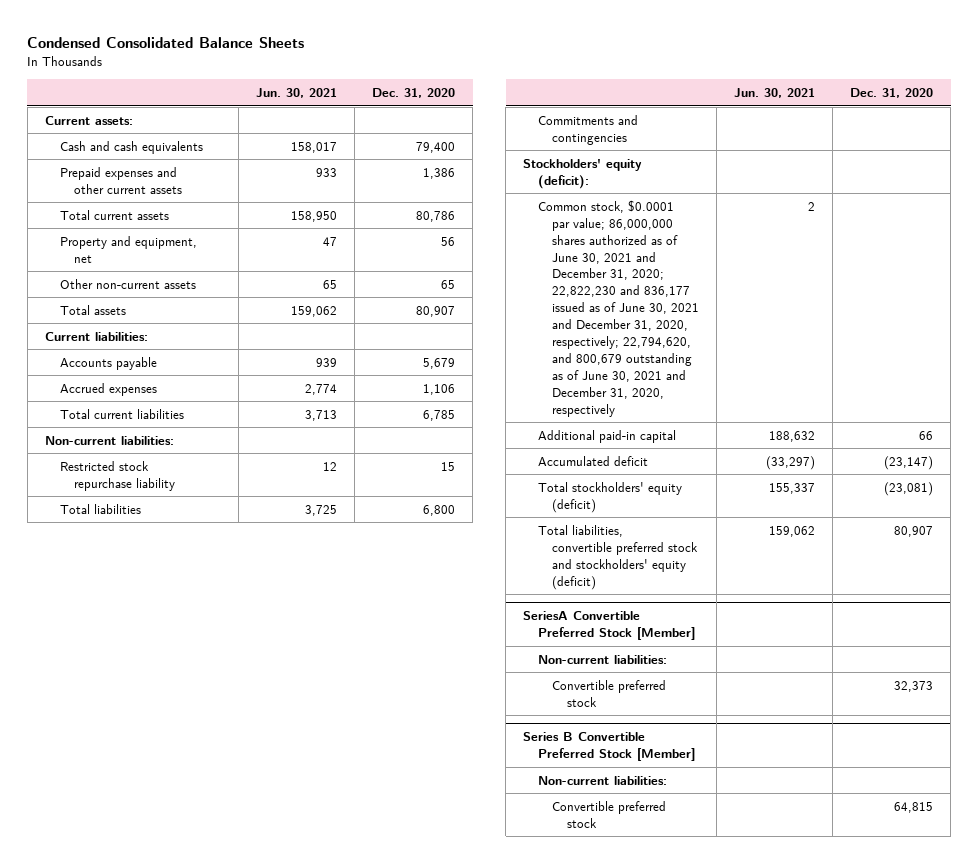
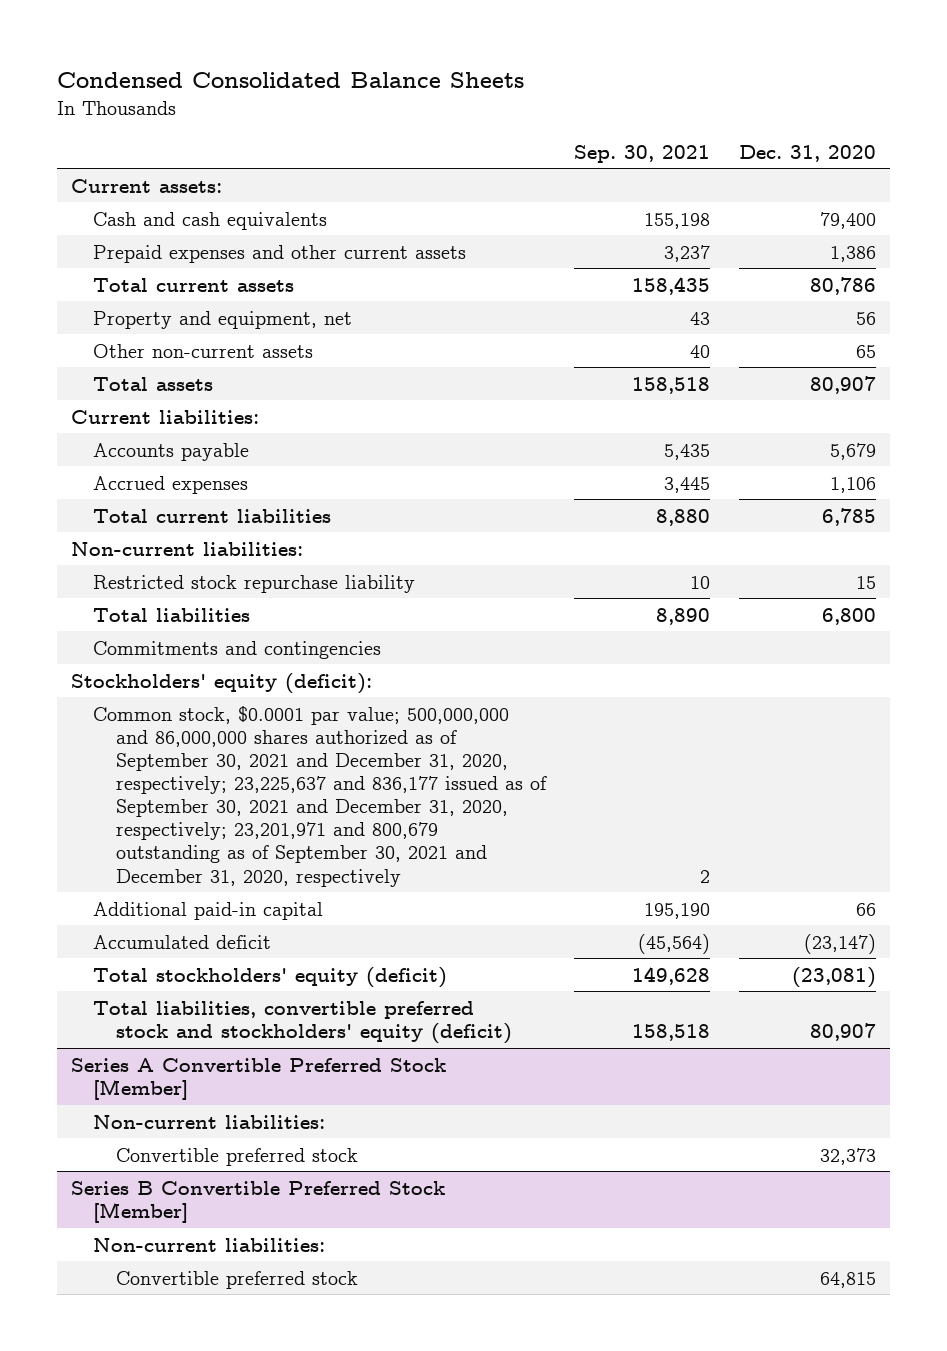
- | Jun. 30, 2021 | Dec. 31, 2020
+ | Sep. 30, 2021 | Dec. 31, 2020
- Common stock, $0.0001 par value; 86,000,000 shares authorized as of June 30, 2021 and December 31, 2020; 22,822,230 and 836,177 issued as of June 30, 2021 and December 31, 2020, respectively; 22,794,620, and 800,679 outstanding as of June 30, 2021 and December 31, 2020, respectively | 2 |
+ Common stock, $0.0001 par value; 500,000,000 and 86,000,000 shares authorized as of September 30, 2021 and December 31, 2020, respectively; 23,225,637 and 836,177 issued as of September 30, 2021 and December 31, 2020, respectively; 23,201,971 and 800,679 outstanding as of September 30, 2021 and December 31, 2020, respectively | 2 |
- SeriesA Convertible Preferred Stock [Member]
+ Series A Convertible Preferred Stock [Member]

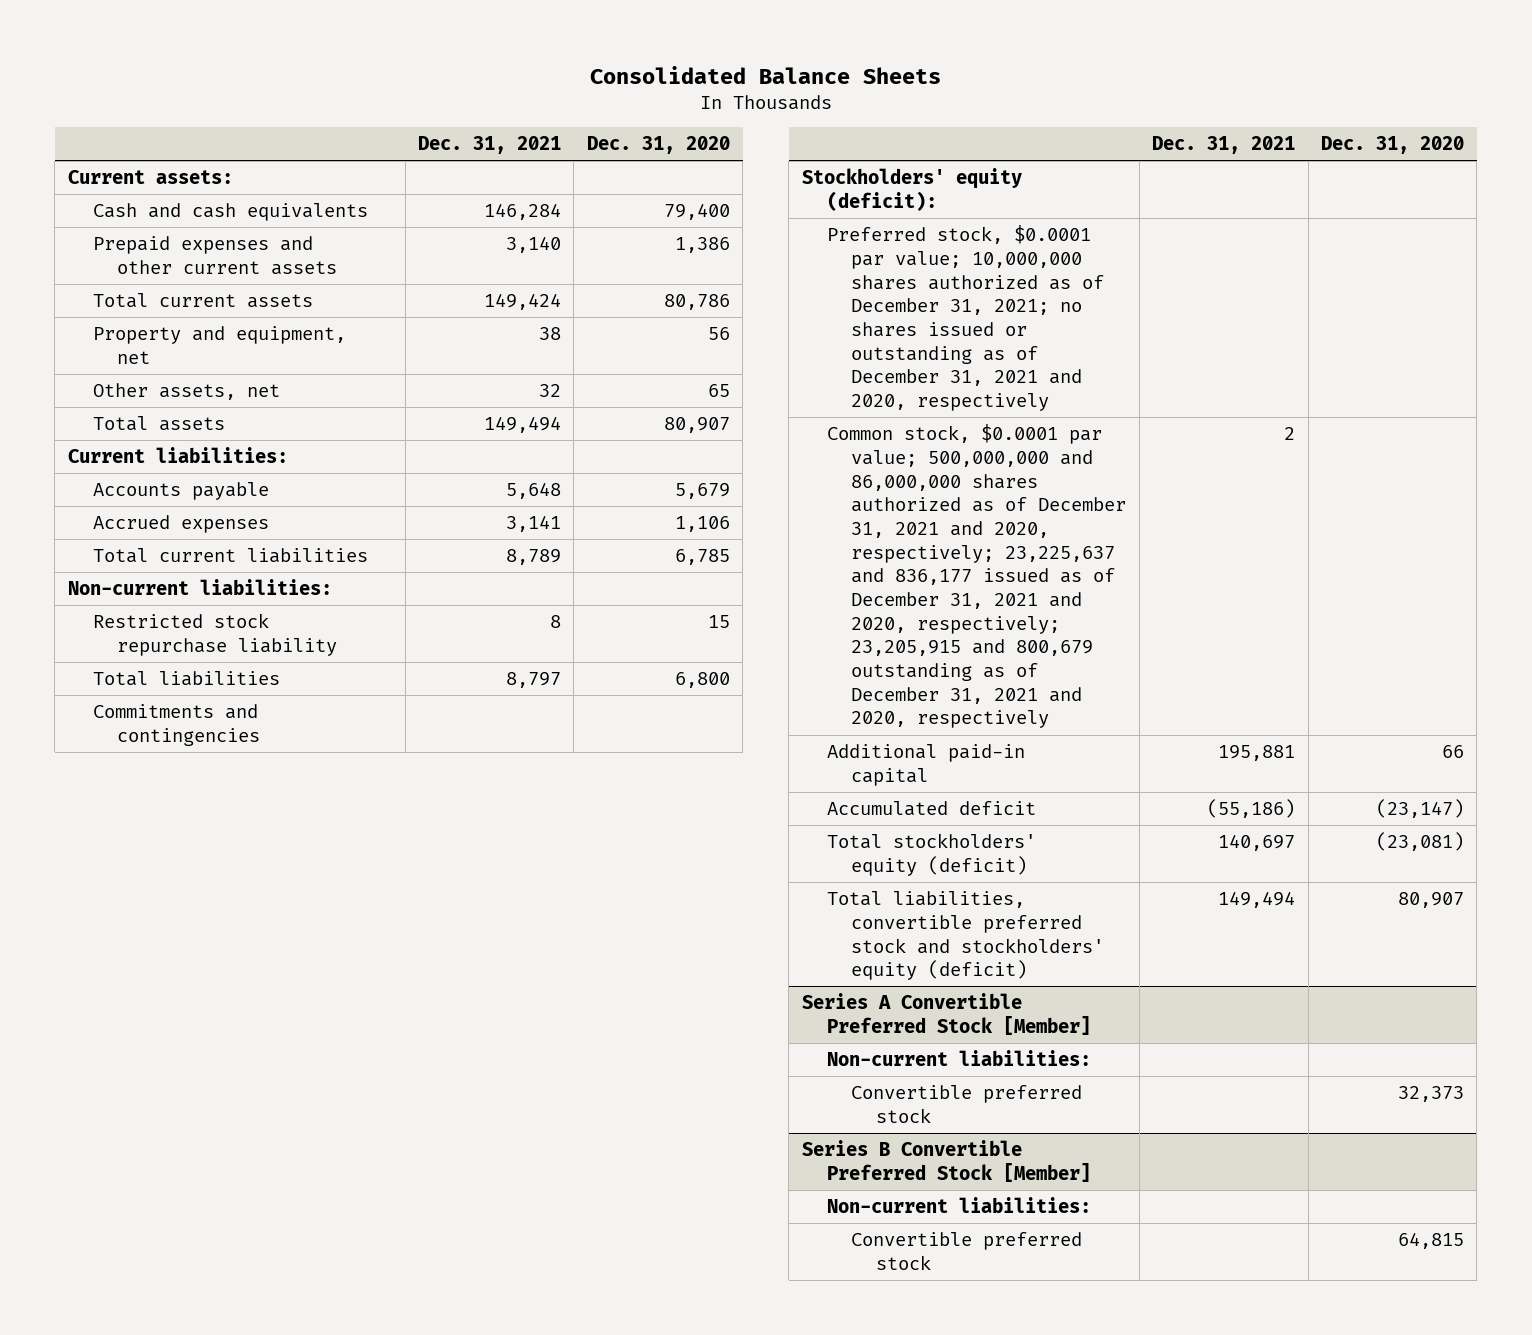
- Condensed Consolidated Balance Sheets
+ Consolidated Balance Sheets
- | Sep. 30, 2021 | Dec. 31, 2020
+ | Dec. 31, 2021 | Dec. 31, 2020
- Other non-current assets | 40 | 65
+ Other assets, net | 32 | 65
- Common stock, $0.0001 par value; 500,000,000 and 86,000,000 shares authorized as of September 30, 2021 and December 31, 2020, respectively; 23,225,637 and 836,177 issued as of September 30, 2021 and December 31, 2020, respectively; 23,201,971 and 800,679 outstanding as of September 30, 2021 and December 31, 2020, respectively | 2 |
+ Preferred stock, $0.0001 par value; 10,000,000 shares authorized as of December 31, 2021; no shares issued or outstanding as of December 31, 2021 and 2020, respectively
+ Common stock, $0.0001 par value; 500,000,000 and 86,000,000 shares authorized as of December 31, 2021 and 2020, respectively; 23,225,637 and 836,177 issued as of December 31, 2021 and 2020, respectively; 23,205,915 and 800,679 outstanding as of December 31, 2021 and 2020, respectively | 2 |

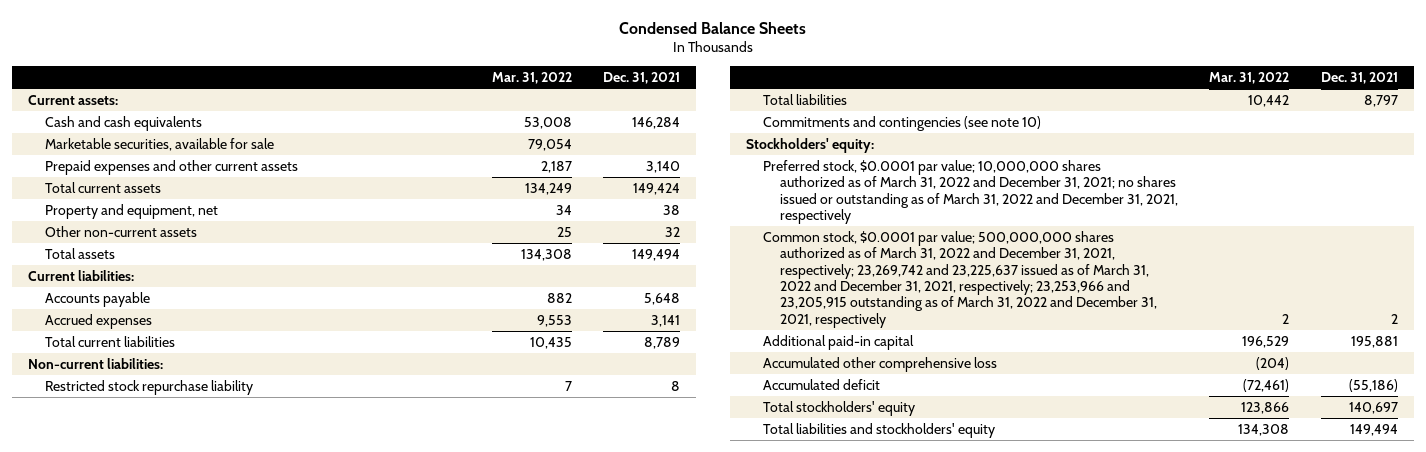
- Consolidated Balance Sheets
+ Condensed Balance Sheets
- | Dec. 31, 2021 | Dec. 31, 2020
+ | Mar. 31, 2022 | Dec. 31, 2021
+ Marketable securities, available for sale | 79,054 |
- Other assets, net | 32 | 65
+ Other non-current assets | 25 | 32
- Commitments and contingencies
- Stockholders' equity (deficit):
- Preferred stock, $0.0001 par value; 10,000,000 shares authorized as of December 31, 2021; no shares issued or outstanding as of December 31, 2021 and 2020, respectively
- Common stock, $0.0001 par value; 500,000,000 and 86,000,000 shares authorized as of December 31, 2021 and 2020, respectively; 23,225,637 and 836,177 issued as of December 31, 2021 and 2020, respectively; 23,205,915 and 800,679 outstanding as of December 31, 2021 and 2020, respectively | 2 |
+ Commitments and contingencies (see note 10)
+ Stockholders' equity:
+ Preferred stock, $0.0001 par value; 10,000,000 shares authorized as of March 31, 2022 and December 31, 2021; no shares issued or outstanding as of March 31, 2022 and December 31, 2021, respectively
+ Common stock, $0.0001 par value; 500,000,000 shares authorized as of March 31, 2022 and December 31, 2021, respectively; 23,269,742 and 23,225,637 issued as of March 31, 2022 and December 31, 2021, respectively; 23,253,966 and 23,205,915 outstanding as of March 31, 2022 and December 31, 2021, respectively | 2 | 2
+ Accumulated other comprehensive loss | (204) |
- Total stockholders' equity (deficit) | 140,697 | (23,081)
- Total liabilities, convertible preferred stock and stockholders' equity (deficit) | 149,494 | 80,907
- Series A Convertible Preferred Stock [Member]
- Non-current liabilities:
- Convertible preferred stock | | 32,373
- Series B Convertible Preferred Stock [Member]
- Non-current liabilities:
- Convertible preferred stock | | 64,815
+ Total stockholders' equity | 123,866 | 140,697
+ Total liabilities and stockholders' equity | 134,308 | 149,494

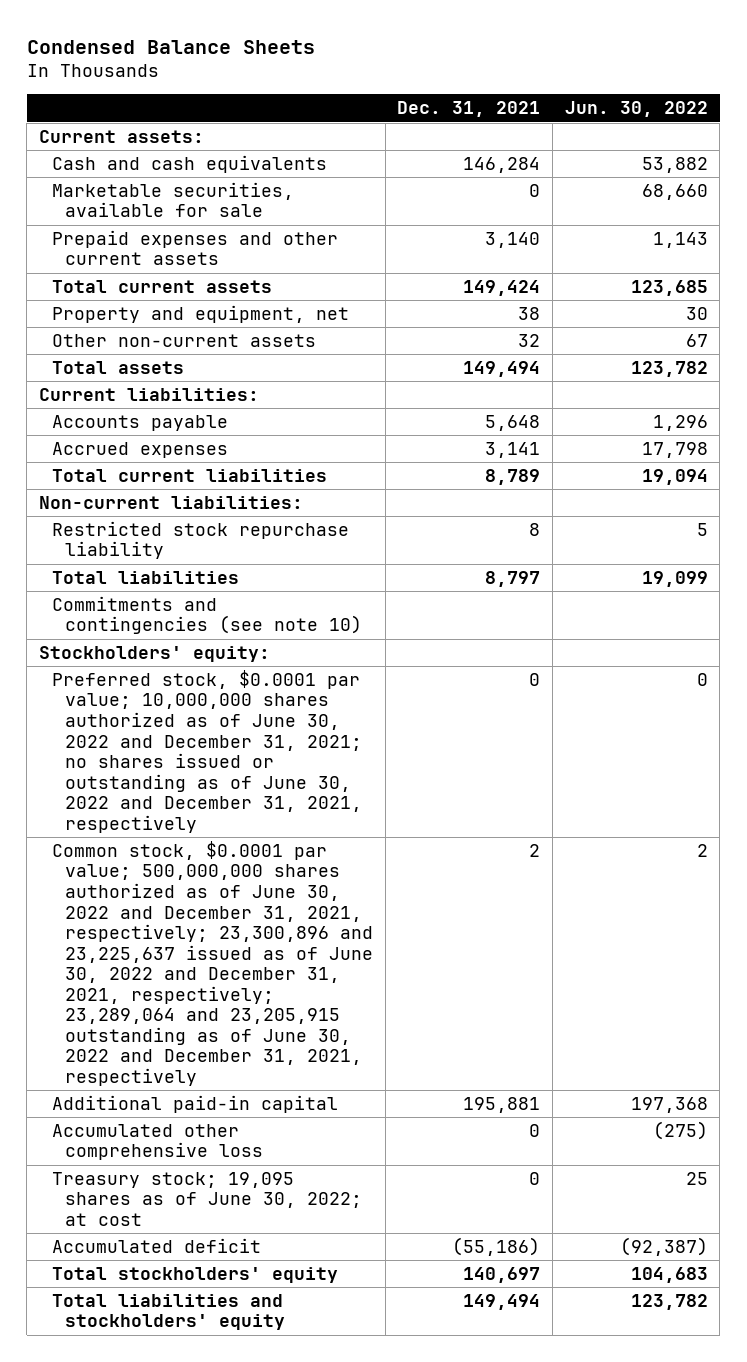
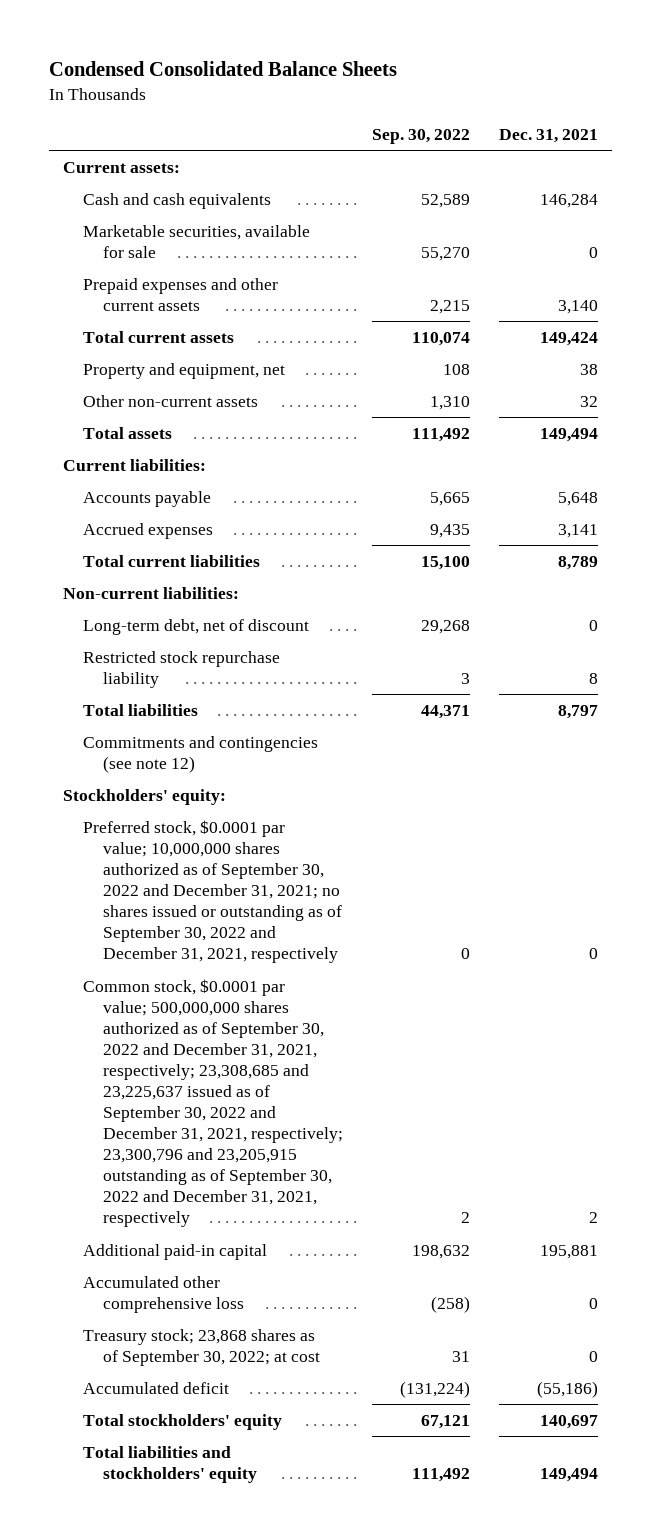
- Condensed Balance Sheets
+ Condensed Consolidated Balance Sheets
- | Dec. 31, 2021 | Jun. 30, 2022
+ | Sep. 30, 2022 | Dec. 31, 2021
+ Long-term debt, net of discount | 29,268 | 0
- Commitments and contingencies (see note 10)
+ Commitments and contingencies (see note 12)
- Preferred stock, $0.0001 par value; 10,000,000 shares authorized as of June 30, 2022 and December 31, 2021; no shares issued or outstanding as of June 30, 2022 and December 31, 2021, respectively | 0 | 0
- Common stock, $0.0001 par value; 500,000,000 shares authorized as of June 30, 2022 and December 31, 2021, respectively; 23,300,896 and 23,225,637 issued as of June 30, 2022 and December 31, 2021, respectively; 23,289,064 and 23,205,915 outstanding as of June 30, 2022 and December 31, 2021, respectively | 2 | 2
+ Preferred stock, $0.0001 par value; 10,000,000 shares authorized as of September 30, 2022 and December 31, 2021; no shares issued or outstanding as of September 30, 2022 and December 31, 2021, respectively | 0 | 0
+ Common stock, $0.0001 par value; 500,000,000 shares authorized as of September 30, 2022 and December 31, 2021, respectively; 23,308,685 and 23,225,637 issued as of September 30, 2022 and December 31, 2021, respectively; 23,300,796 and 23,205,915 outstanding as of September 30, 2022 and December 31, 2021, respectively | 2 | 2
- Treasury stock; 19,095 shares as of June 30, 2022; at cost | 0 | 25
+ Treasury stock; 23,868 shares as of September 30, 2022; at cost | 31 | 0

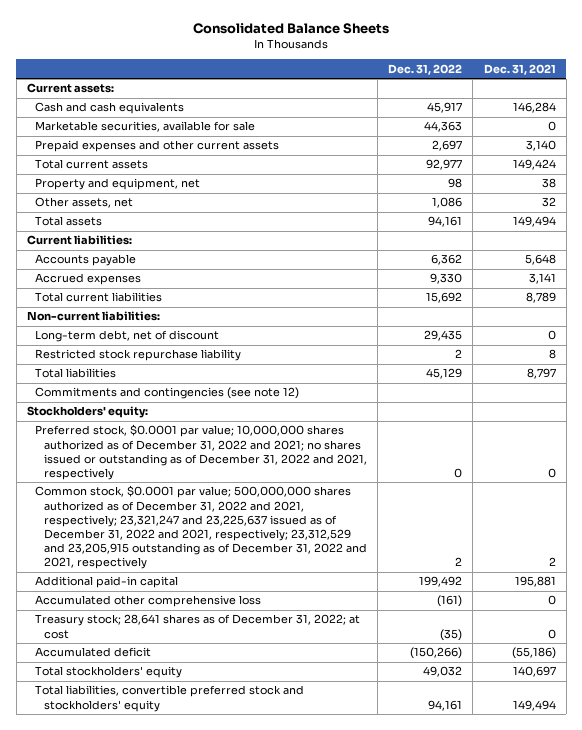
- Condensed Consolidated Balance Sheets
+ Consolidated Balance Sheets
- | Sep. 30, 2022 | Dec. 31, 2021
+ | Dec. 31, 2022 | Dec. 31, 2021
- Other non-current assets | 1,310 | 32
+ Other assets, net | 1,086 | 32
- Preferred stock, $0.0001 par value; 10,000,000 shares authorized as of September 30, 2022 and December 31, 2021; no shares issued or outstanding as of September 30, 2022 and December 31, 2021, respectively | 0 | 0
- Common stock, $0.0001 par value; 500,000,000 shares authorized as of September 30, 2022 and December 31, 2021, respectively; 23,308,685 and 23,225,637 issued as of September 30, 2022 and December 31, 2021, respectively; 23,300,796 and 23,205,915 outstanding as of September 30, 2022 and December 31, 2021, respectively | 2 | 2
+ Preferred stock, $0.0001 par value; 10,000,000 shares authorized as of December 31, 2022 and 2021; no shares issued or outstanding as of December 31, 2022 and 2021, respectively | 0 | 0
+ Common stock, $0.0001 par value; 500,000,000 shares authorized as of December 31, 2022 and 2021, respectively; 23,321,247 and 23,225,637 issued as of December 31, 2022 and 2021, respectively; 23,312,529 and 23,205,915 outstanding as of December 31, 2022 and 2021, respectively | 2 | 2
- Treasury stock; 23,868 shares as of September 30, 2022; at cost | 31 | 0
+ Treasury stock; 28,641 shares as of December 31, 2022; at cost | (35) | 0
- Total liabilities and stockholders' equity | 111,492 | 149,494
+ Total liabilities, convertible preferred stock and stockholders' equity | 94,161 | 149,494

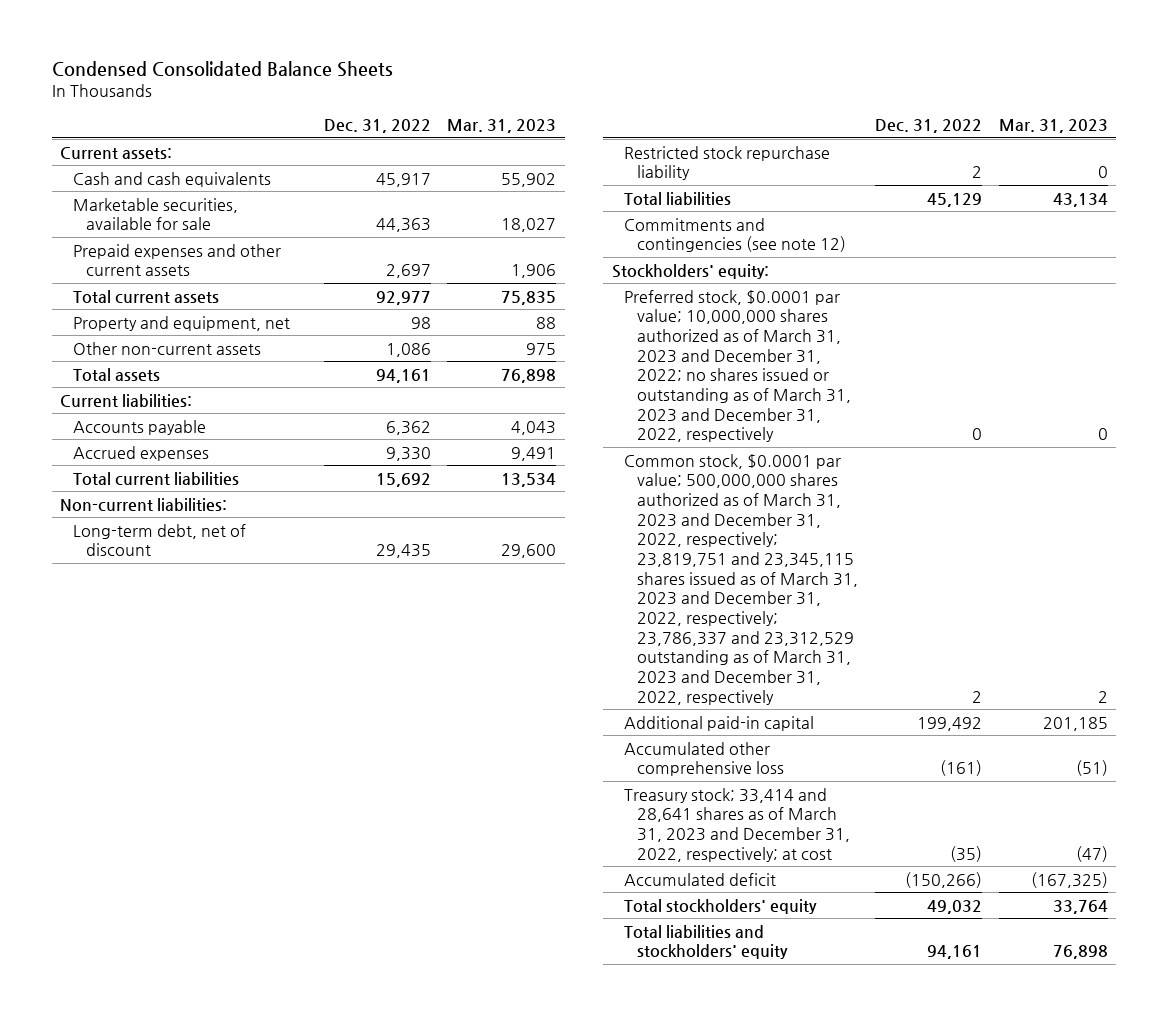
- Consolidated Balance Sheets
+ Condensed Consolidated Balance Sheets
- | Dec. 31, 2022 | Dec. 31, 2021
+ | Dec. 31, 2022 | Mar. 31, 2023
- Other assets, net | 1,086 | 32
+ Other non-current assets | 1,086 | 975
- Preferred stock, $0.0001 par value; 10,000,000 shares authorized as of December 31, 2022 and 2021; no shares issued or outstanding as of December 31, 2022 and 2021, respectively | 0 | 0
- Common stock, $0.0001 par value; 500,000,000 shares authorized as of December 31, 2022 and 2021, respectively; 23,321,247 and 23,225,637 issued as of December 31, 2022 and 2021, respectively; 23,312,529 and 23,205,915 outstanding as of December 31, 2022 and 2021, respectively | 2 | 2
+ Preferred stock, $0.0001 par value; 10,000,000 shares authorized as of March 31, 2023 and December 31, 2022; no shares issued or outstanding as of March 31, 2023 and December 31, 2022, respectively | 0 | 0
+ Common stock, $0.0001 par value; 500,000,000 shares authorized as of March 31, 2023 and December 31, 2022, respectively; 23,819,751 and 23,345,115 shares issued as of March 31, 2023 and December 31, 2022, respectively; 23,786,337 and 23,312,529 outstanding as of March 31, 2023 and December 31, 2022, respectively | 2 | 2
- Treasury stock; 28,641 shares as of December 31, 2022; at cost | (35) | 0
+ Treasury stock; 33,414 and 28,641 shares as of March 31, 2023 and December 31, 2022, respectively; at cost | (35) | (47)
- Total liabilities, convertible preferred stock and stockholders' equity | 94,161 | 149,494
+ Total liabilities and stockholders' equity | 94,161 | 76,898

